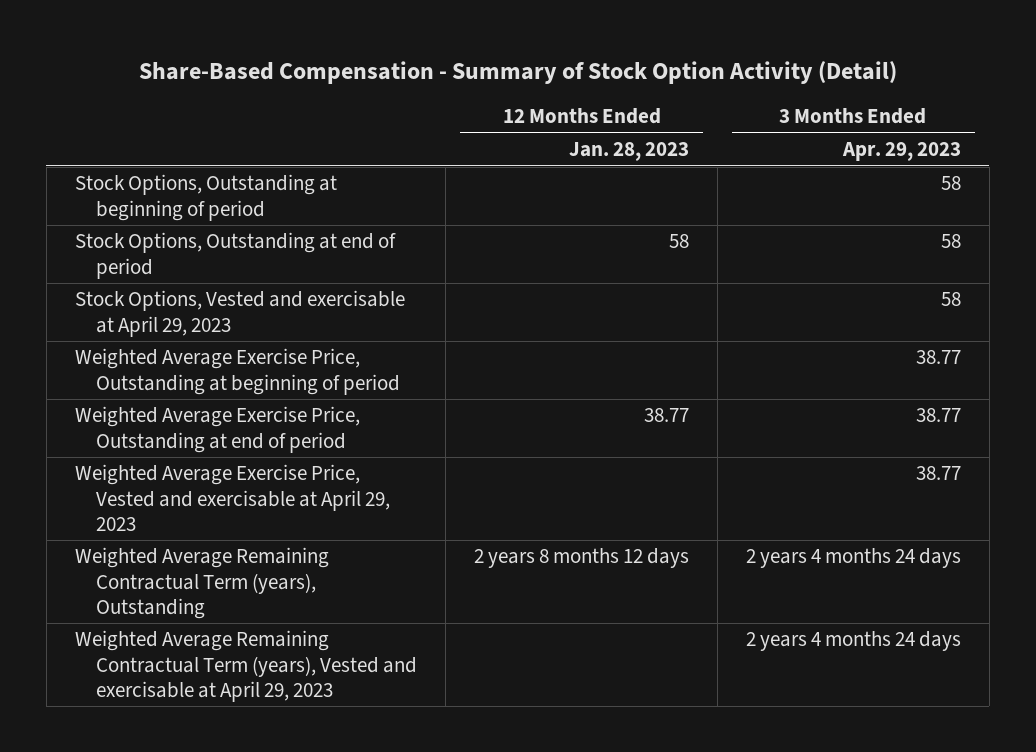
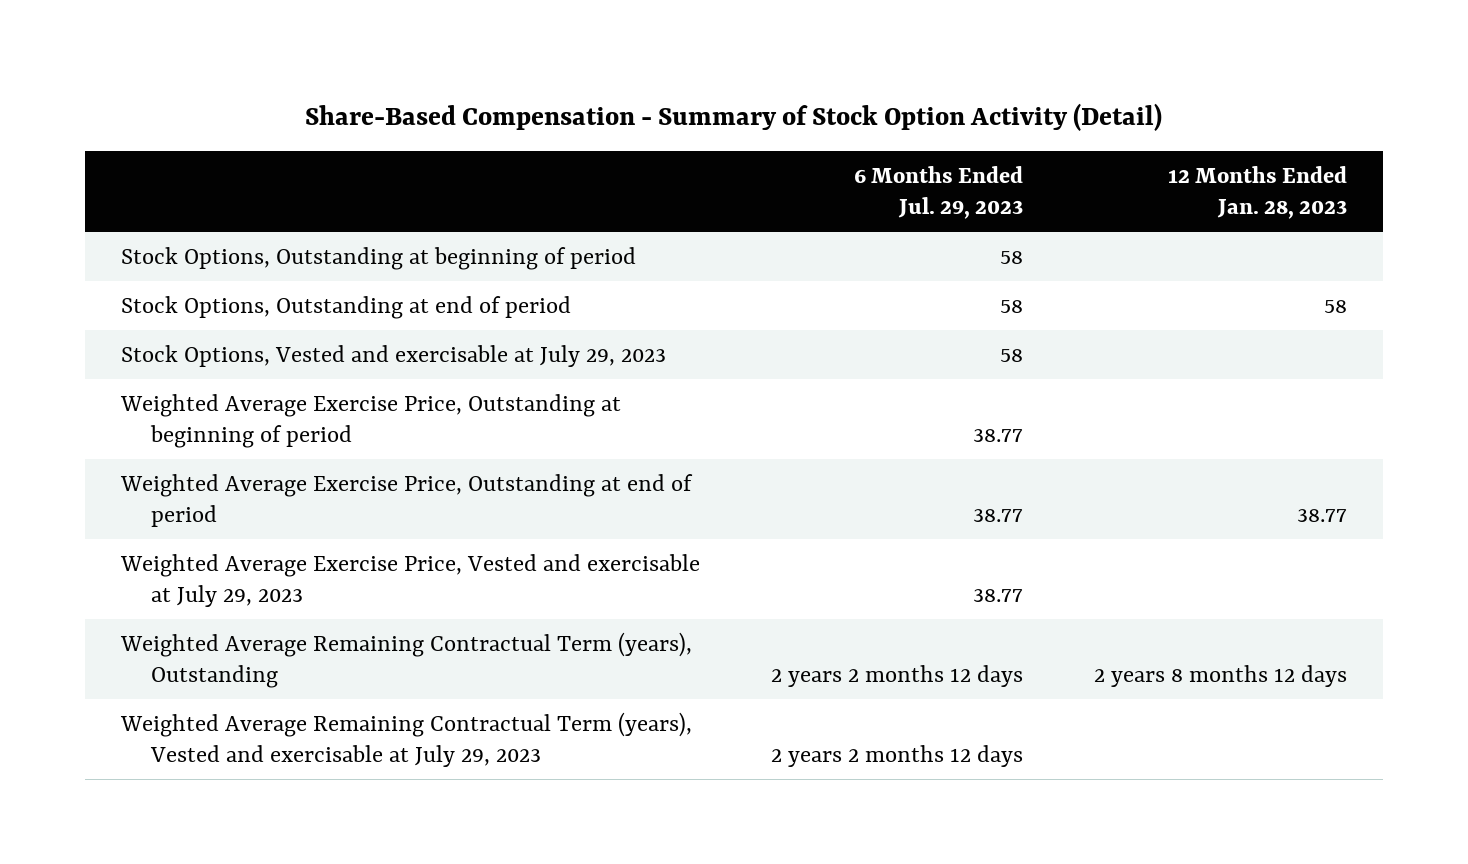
- | 12 Months Ended Jan. 28, 2023 | 3 Months Ended Apr. 29, 2023
+ | 6 Months Ended Jul. 29, 2023 | 12 Months Ended Jan. 28, 2023
- Stock Options, Vested and exercisable at April 29, 2023 | | 58
+ Stock Options, Vested and exercisable at July 29, 2023 | 58 |
- Weighted Average Exercise Price, Vested and exercisable at April 29, 2023 | | 38.77
+ Weighted Average Exercise Price, Vested and exercisable at July 29, 2023 | 38.77 |
- Weighted Average Remaining Contractual Term (years), Vested and exercisable at April 29, 2023 | | 2 years 4 months 24 days
+ Weighted Average Remaining Contractual Term (years), Vested and exercisable at July 29, 2023 | 2 years 2 months 12 days |

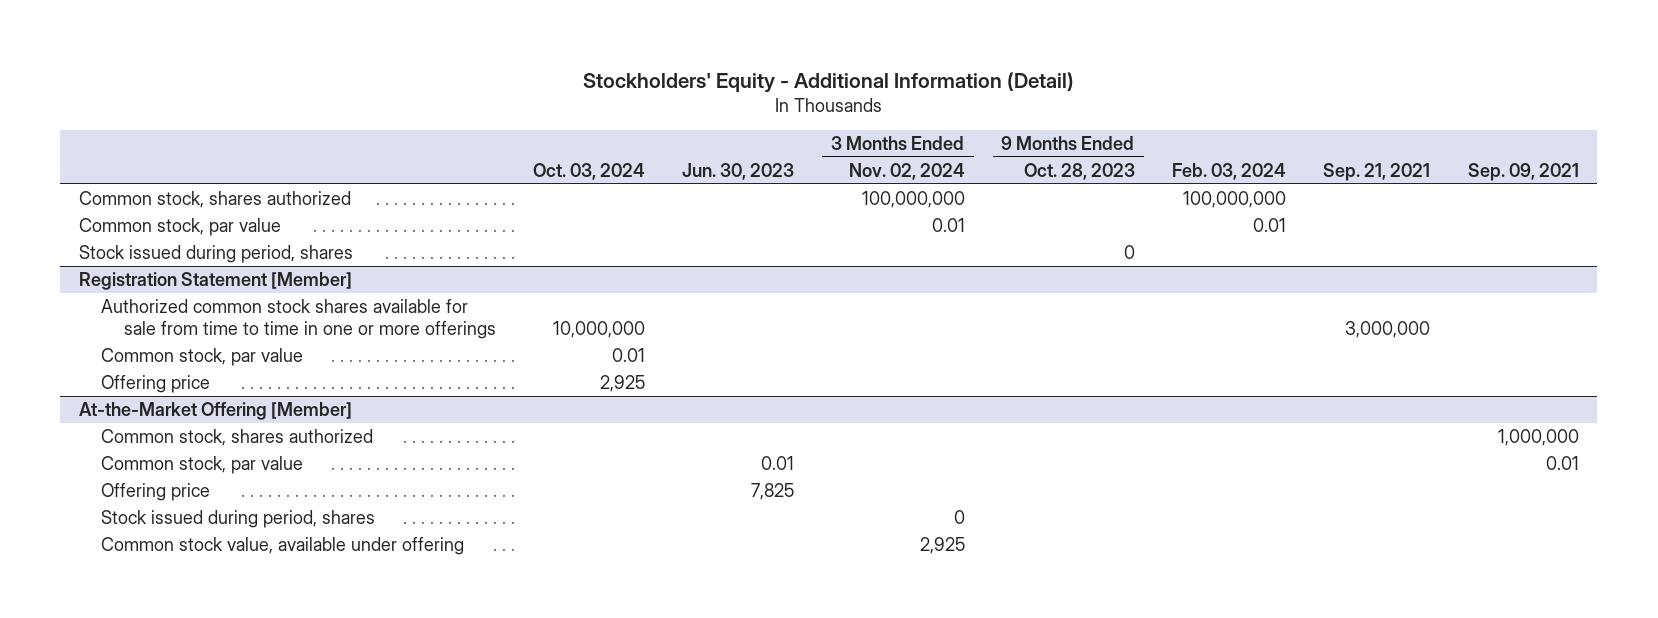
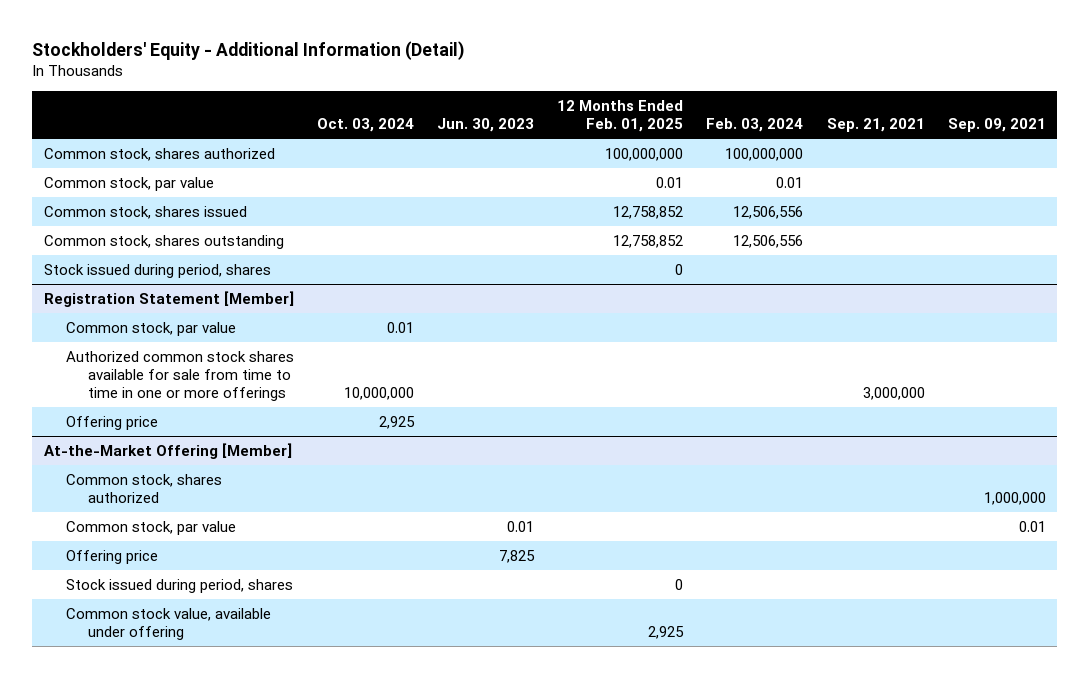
- | Oct. 03, 2024 | Jun. 30, 2023 | 3 Months Ended Nov. 02, 2024 | 9 Months Ended Oct. 28, 2023 | Feb. 03, 2024 | Sep. 21, 2021 | Sep. 09, 2021
+ | Oct. 03, 2024 | Jun. 30, 2023 | 12 Months Ended Feb. 01, 2025 | Feb. 03, 2024 | Sep. 21, 2021 | Sep. 09, 2021
+ Common stock, shares issued | | | 12,758,852 | 12,506,556 | |
+ Common stock, shares outstanding | | | 12,758,852 | 12,506,556 | |
@ Registration Statement [Member]
moved down: Authorized common stock shares available for sale from time to time in one or more offerings | 10,000,000 | | | | 3,000,000 |

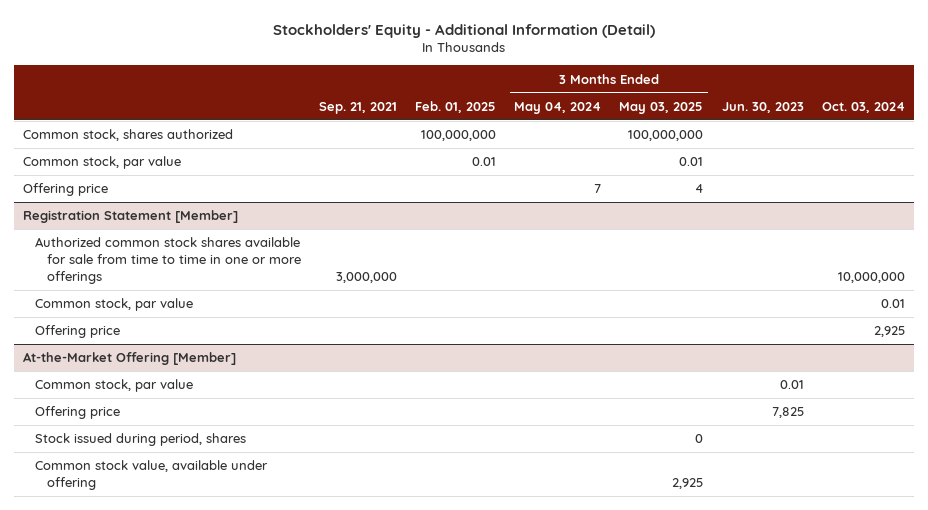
- | Oct. 03, 2024 | Jun. 30, 2023 | 12 Months Ended Feb. 01, 2025 | Feb. 03, 2024 | Sep. 21, 2021 | Sep. 09, 2021
+ | Sep. 21, 2021 | Feb. 01, 2025 | 3 Months Ended May 04, 2024 | 3 Months Ended May 03, 2025 | Jun. 30, 2023 | Oct. 03, 2024
- Common stock, shares issued | | | 12,758,852 | 12,506,556 | |
- Common stock, shares outstanding | | | 12,758,852 | 12,506,556 | |
- Stock issued during period, shares | | | 0 | | |
+ Offering price | | | 7 | 4 | |
@ Registration Statement [Member]
moved down: Common stock, par value | | | | | | 0.01
@ At-the-Market Offering [Member]
- Common stock, shares authorized | | | | | | 1,000,000

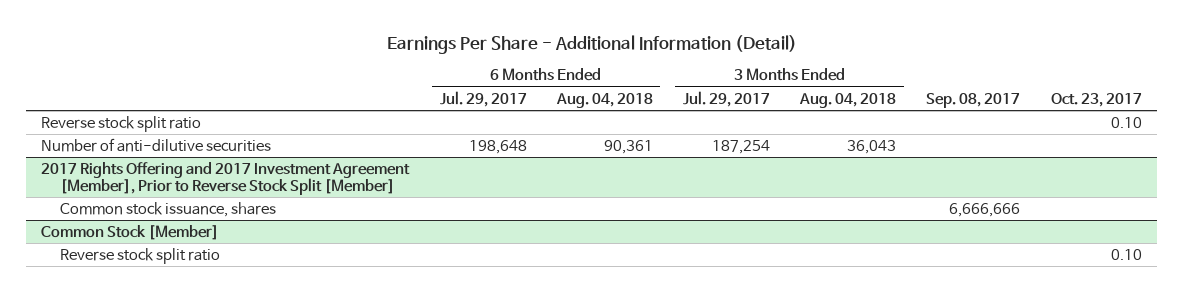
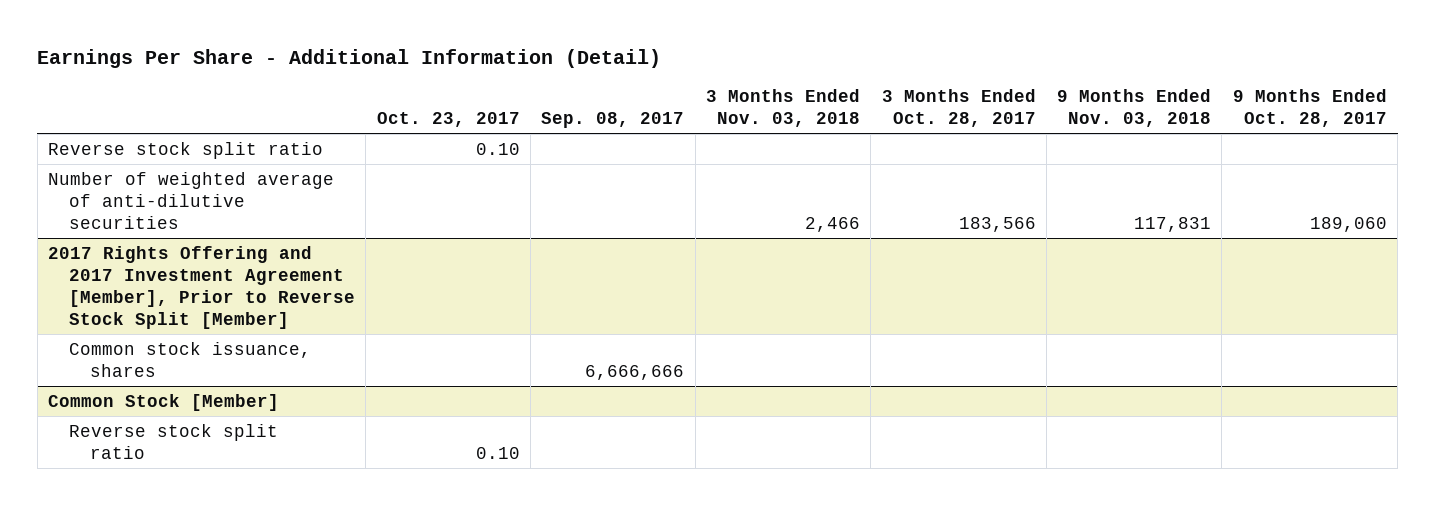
- | 6 Months Ended Jul. 29, 2017 | 6 Months Ended Aug. 04, 2018 | 3 Months Ended Jul. 29, 2017 | 3 Months Ended Aug. 04, 2018 | Sep. 08, 2017 | Oct. 23, 2017
+ | Oct. 23, 2017 | Sep. 08, 2017 | 3 Months Ended Nov. 03, 2018 | 3 Months Ended Oct. 28, 2017 | 9 Months Ended Nov. 03, 2018 | 9 Months Ended Oct. 28, 2017
- Number of anti-dilutive securities | 198,648 | 90,361 | 187,254 | 36,043 | |
+ Number of weighted average of anti-dilutive securities | | | 2,466 | 183,566 | 117,831 | 189,060

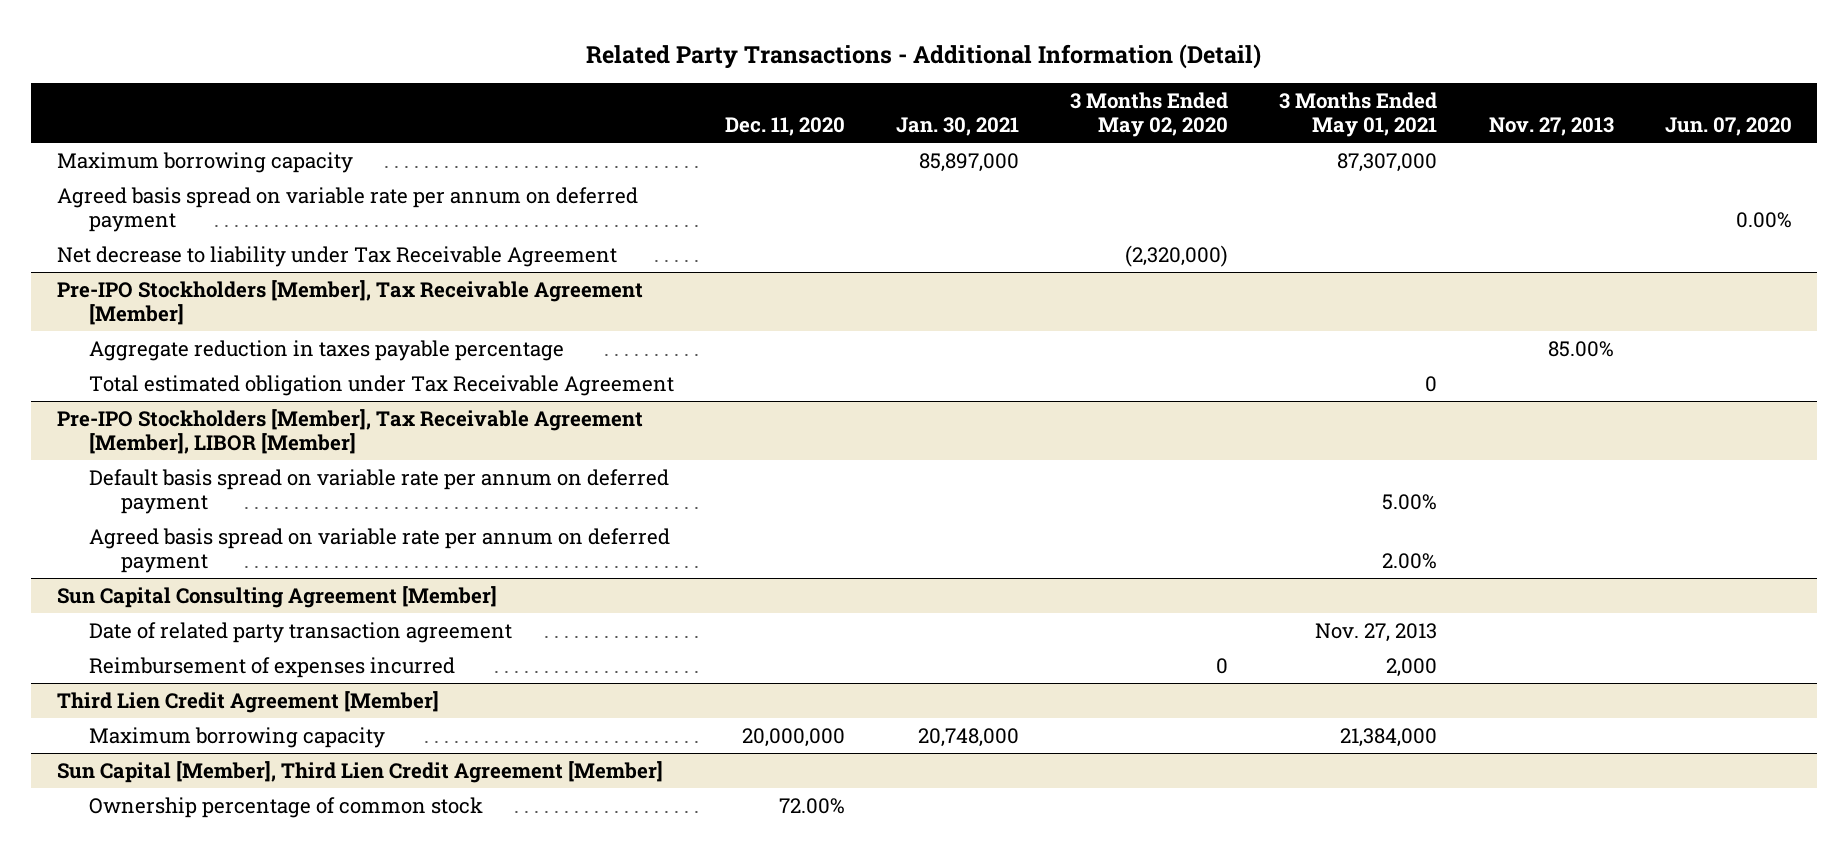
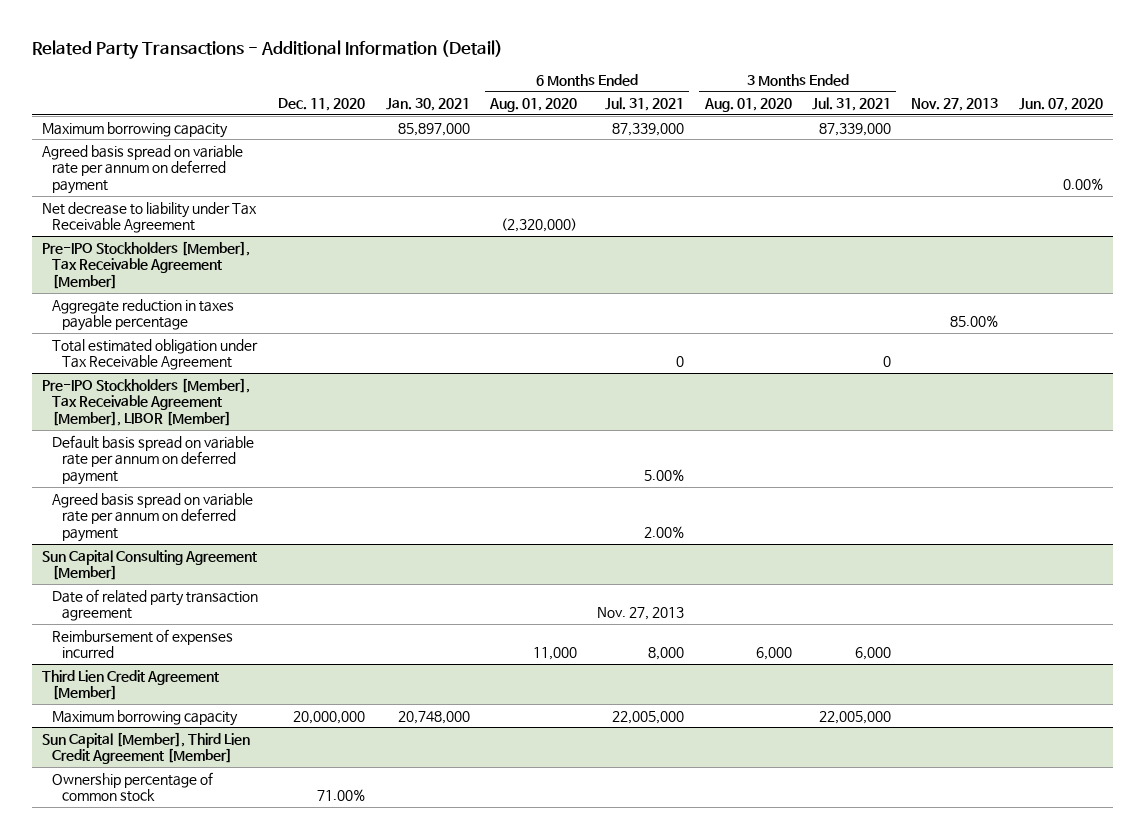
- | Dec. 11, 2020 | Jan. 30, 2021 | 3 Months Ended May 02, 2020 | 3 Months Ended May 01, 2021 | Nov. 27, 2013 | Jun. 07, 2020
+ | Dec. 11, 2020 | Jan. 30, 2021 | 6 Months Ended Aug. 01, 2020 | 6 Months Ended Jul. 31, 2021 | 3 Months Ended Aug. 01, 2020 | 3 Months Ended Jul. 31, 2021 | Nov. 27, 2013 | Jun. 07, 2020
@ Sun Capital [Member], Third Lien Credit Agreement [Member]
- Ownership percentage of common stock | 72.00% | | | | |
+ Ownership percentage of common stock | 71.00% | | | | | | |

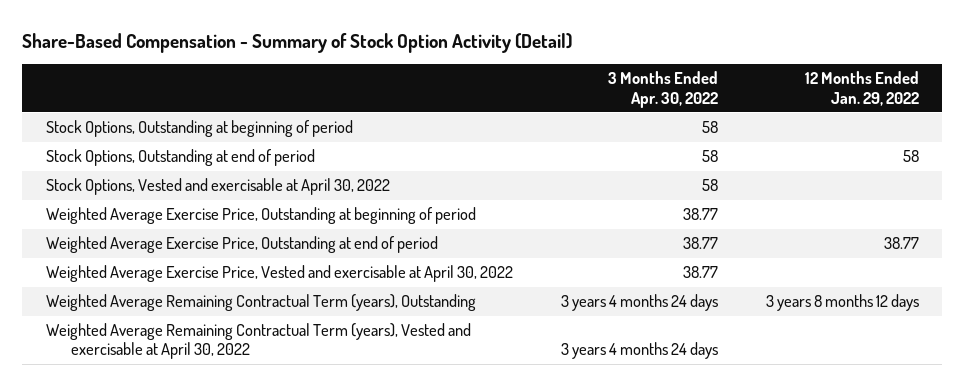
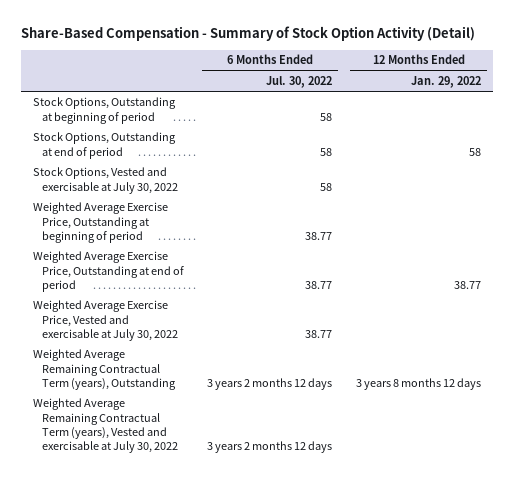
- | 3 Months Ended Apr. 30, 2022 | 12 Months Ended Jan. 29, 2022
+ | 6 Months Ended Jul. 30, 2022 | 12 Months Ended Jan. 29, 2022
- Stock Options, Vested and exercisable at April 30, 2022 | 58 |
+ Stock Options, Vested and exercisable at July 30, 2022 | 58 |
- Weighted Average Exercise Price, Vested and exercisable at April 30, 2022 | 38.77 |
+ Weighted Average Exercise Price, Vested and exercisable at July 30, 2022 | 38.77 |
- Weighted Average Remaining Contractual Term (years), Vested and exercisable at April 30, 2022 | 3 years 4 months 24 days |
+ Weighted Average Remaining Contractual Term (years), Vested and exercisable at July 30, 2022 | 3 years 2 months 12 days |

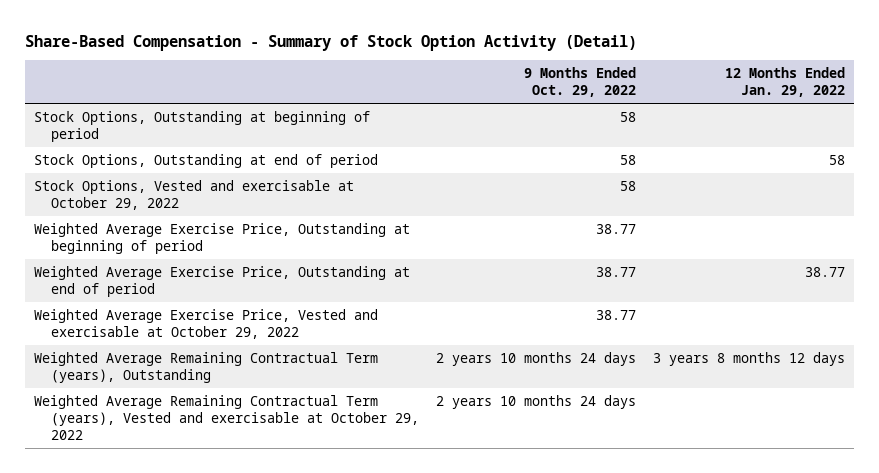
- | 6 Months Ended Jul. 30, 2022 | 12 Months Ended Jan. 29, 2022
+ | 9 Months Ended Oct. 29, 2022 | 12 Months Ended Jan. 29, 2022
- Stock Options, Vested and exercisable at July 30, 2022 | 58 |
+ Stock Options, Vested and exercisable at October 29, 2022 | 58 |
- Weighted Average Exercise Price, Vested and exercisable at July 30, 2022 | 38.77 |
+ Weighted Average Exercise Price, Vested and exercisable at October 29, 2022 | 38.77 |
- Weighted Average Remaining Contractual Term (years), Vested and exercisable at July 30, 2022 | 3 years 2 months 12 days |
+ Weighted Average Remaining Contractual Term (years), Vested and exercisable at October 29, 2022 | 2 years 10 months 24 days |

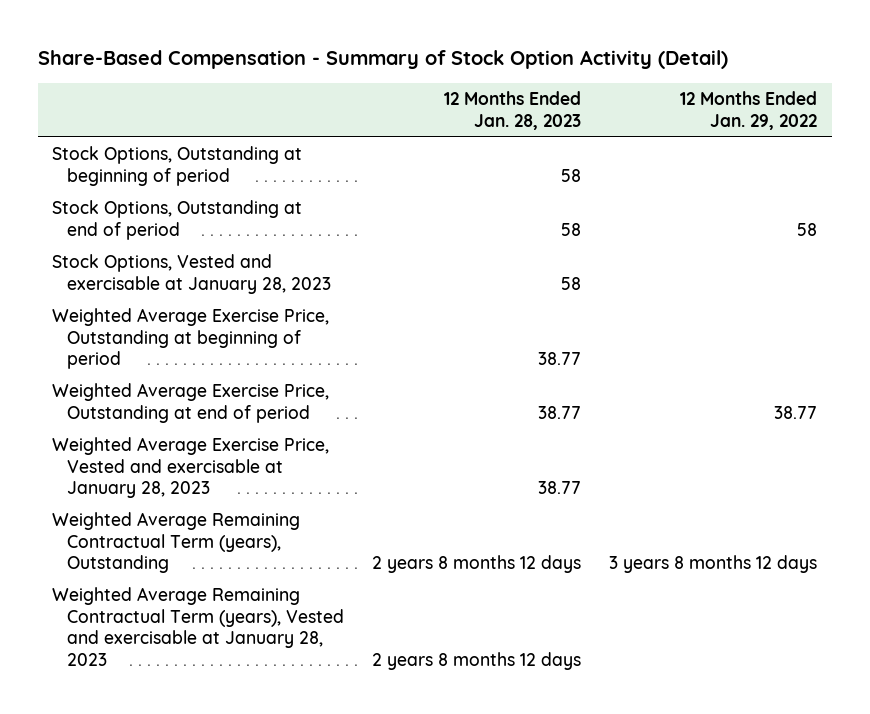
- | 9 Months Ended Oct. 29, 2022 | 12 Months Ended Jan. 29, 2022
+ | 12 Months Ended Jan. 28, 2023 | 12 Months Ended Jan. 29, 2022
- Stock Options, Vested and exercisable at October 29, 2022 | 58 |
+ Stock Options, Vested and exercisable at January 28, 2023 | 58 |
- Weighted Average Exercise Price, Vested and exercisable at October 29, 2022 | 38.77 |
+ Weighted Average Exercise Price, Vested and exercisable at January 28, 2023 | 38.77 |
- Weighted Average Remaining Contractual Term (years), Vested and exercisable at October 29, 2022 | 2 years 10 months 24 days |
+ Weighted Average Remaining Contractual Term (years), Vested and exercisable at January 28, 2023 | 2 years 8 months 12 days |

